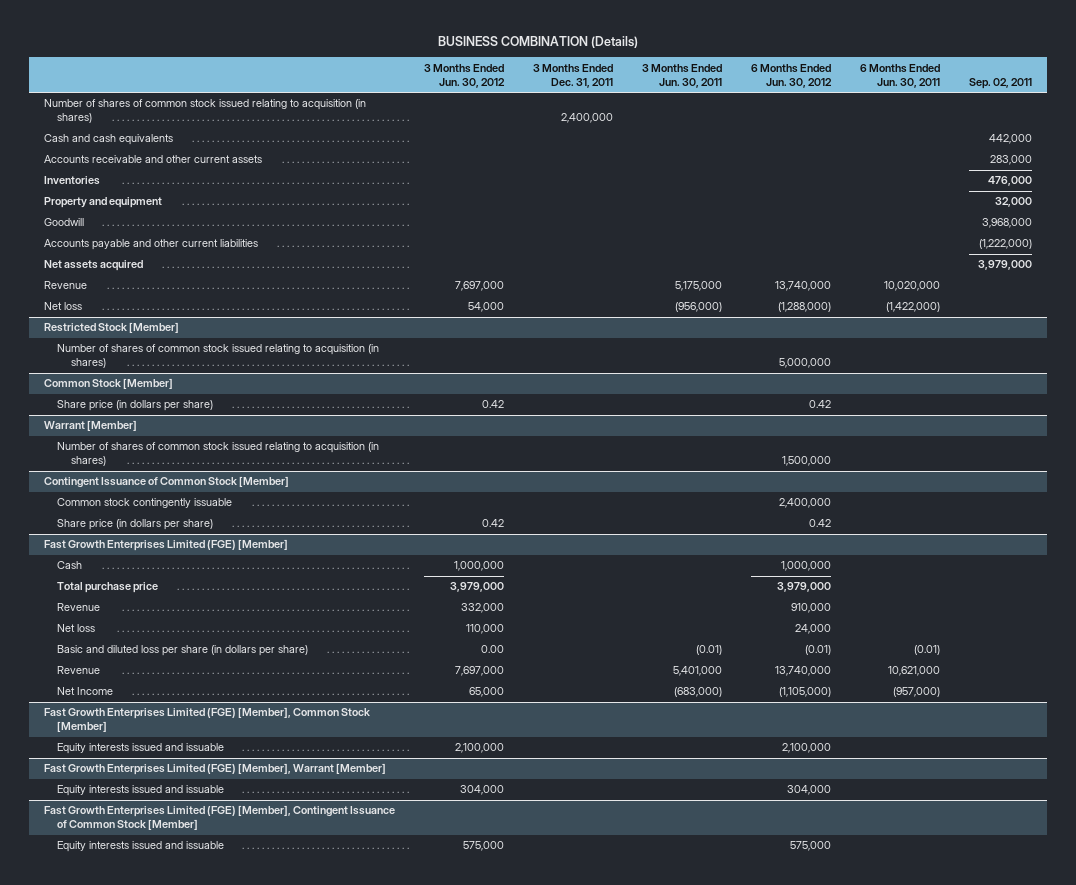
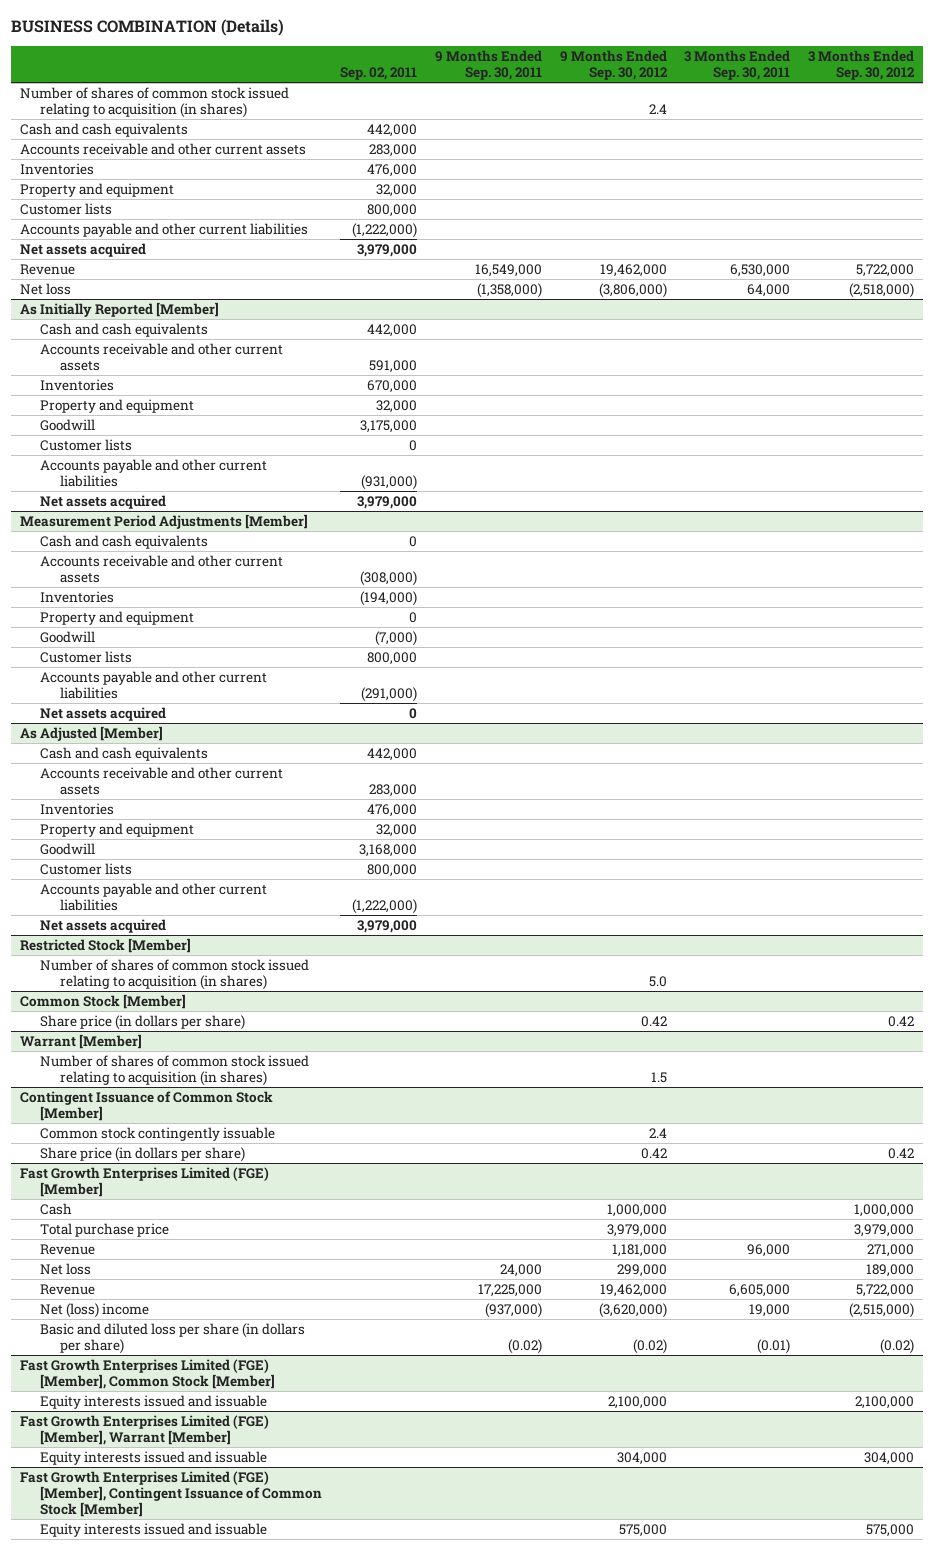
- | 3 Months Ended Jun. 30, 2012 | 3 Months Ended Dec. 31, 2011 | 3 Months Ended Jun. 30, 2011 | 6 Months Ended Jun. 30, 2012 | 6 Months Ended Jun. 30, 2011 | Sep. 02, 2011
+ | Sep. 02, 2011 | 9 Months Ended Sep. 30, 2011 | 9 Months Ended Sep. 30, 2012 | 3 Months Ended Sep. 30, 2011 | 3 Months Ended Sep. 30, 2012
- Goodwill | | | | | | 3,968,000
+ Customer lists | 800,000 | | | |
+ As Initially Reported [Member]
+ Cash and cash equivalents | 442,000 | | | |
+ Accounts receivable and other current assets | 591,000 | | | |
+ Inventories | 670,000 | | | |
+ Property and equipment | 32,000 | | | |
+ Goodwill | 3,175,000 | | | |
+ Customer lists | 0 | | | |
+ Accounts payable and other current liabilities | (931,000) | | | |
+ Net assets acquired | 3,979,000 | | | |
+ Measurement Period Adjustments [Member]
+ Cash and cash equivalents | 0 | | | |
+ Accounts receivable and other current assets | (308,000) | | | |
+ Inventories | (194,000) | | | |
+ Property and equipment | 0 | | | |
+ Goodwill | (7,000) | | | |
+ Customer lists | 800,000 | | | |
+ Accounts payable and other current liabilities | (291,000) | | | |
+ Net assets acquired | 0 | | | |
+ As Adjusted [Member]
+ Cash and cash equivalents | 442,000 | | | |
+ Accounts receivable and other current assets | 283,000 | | | |
+ Inventories | 476,000 | | | |
+ Property and equipment | 32,000 | | | |
+ Goodwill | 3,168,000 | | | |
+ Customer lists | 800,000 | | | |
+ Accounts payable and other current liabilities | (1,222,000) | | | |
+ Net assets acquired | 3,979,000 | | | |
@ Fast Growth Enterprises Limited (FGE) [Member]
- Net Income | 65,000 | | (683,000) | (1,105,000) | (957,000) |
+ Net (loss) income | | (937,000) | (3,620,000) | 19,000 | (2,515,000)
moved down: Basic and diluted loss per share (in dollars per share) | | (0.02) | (0.02) | (0.01) | (0.02)

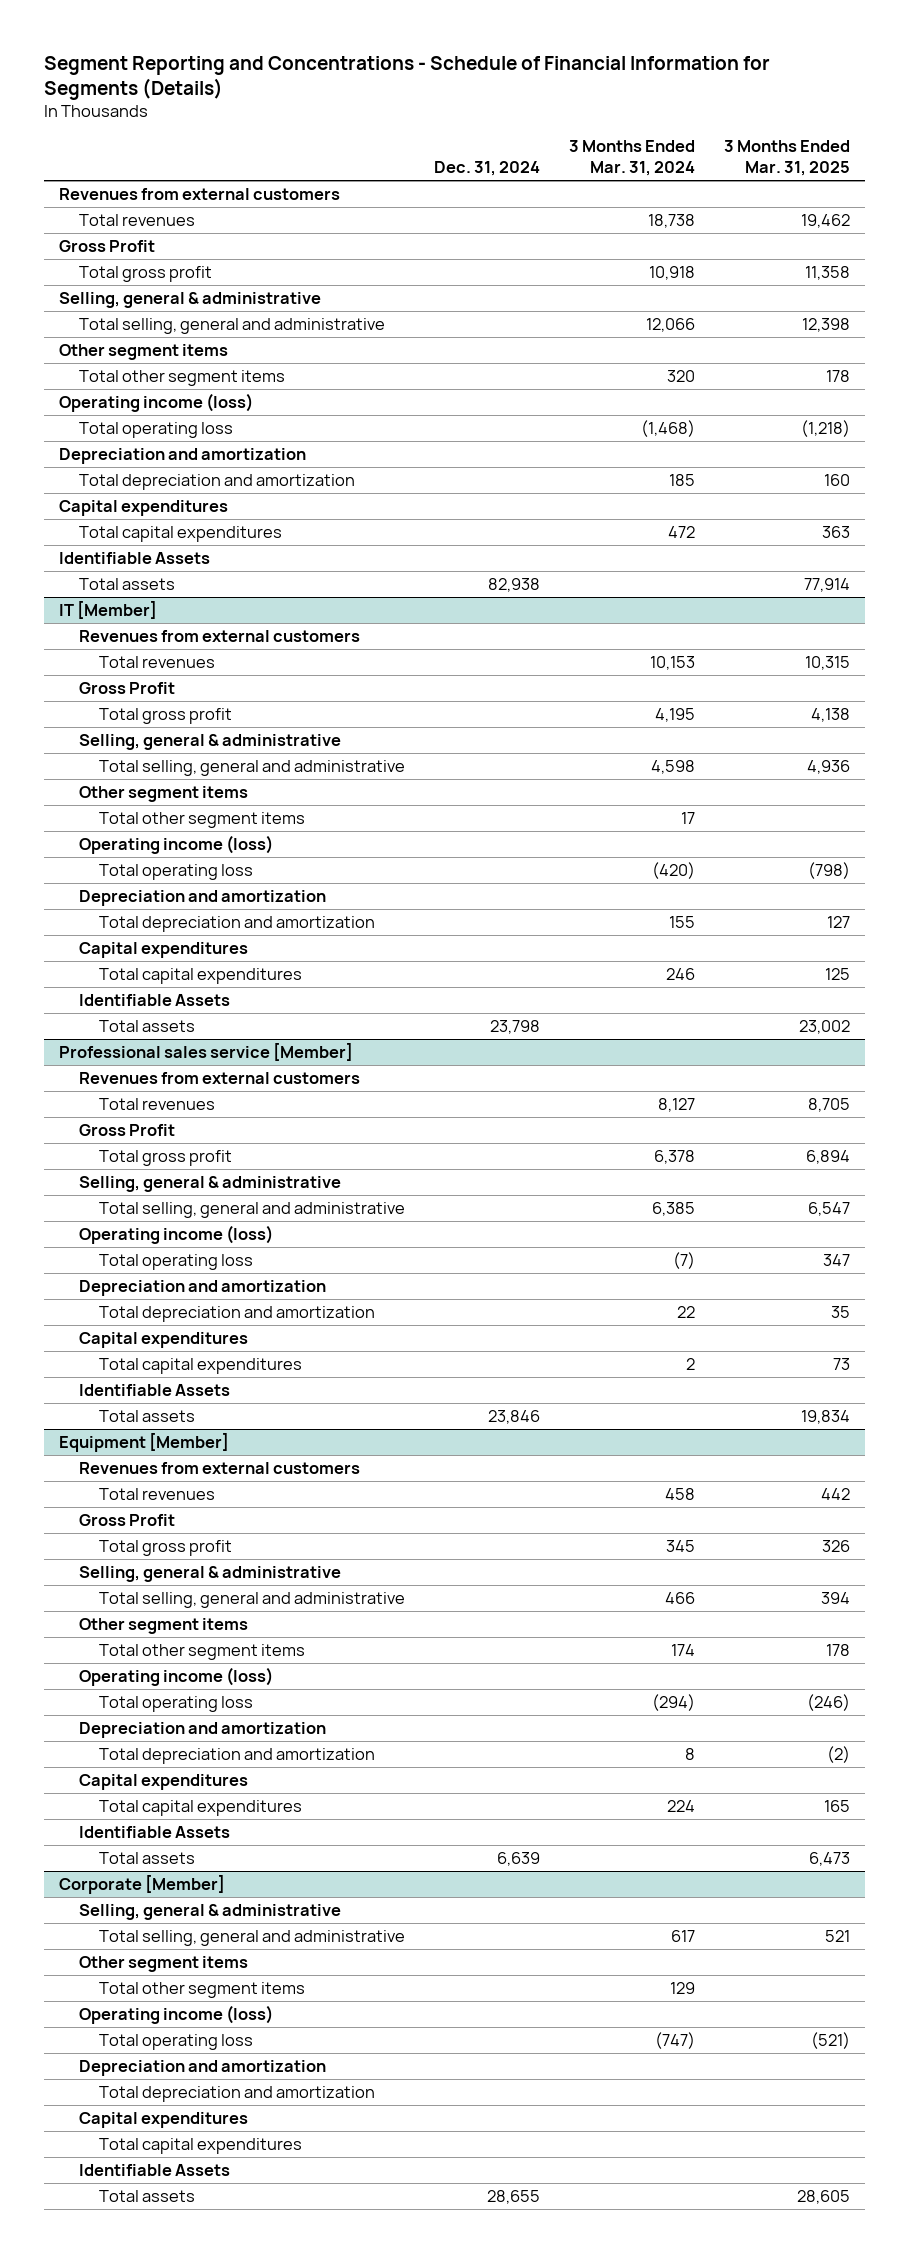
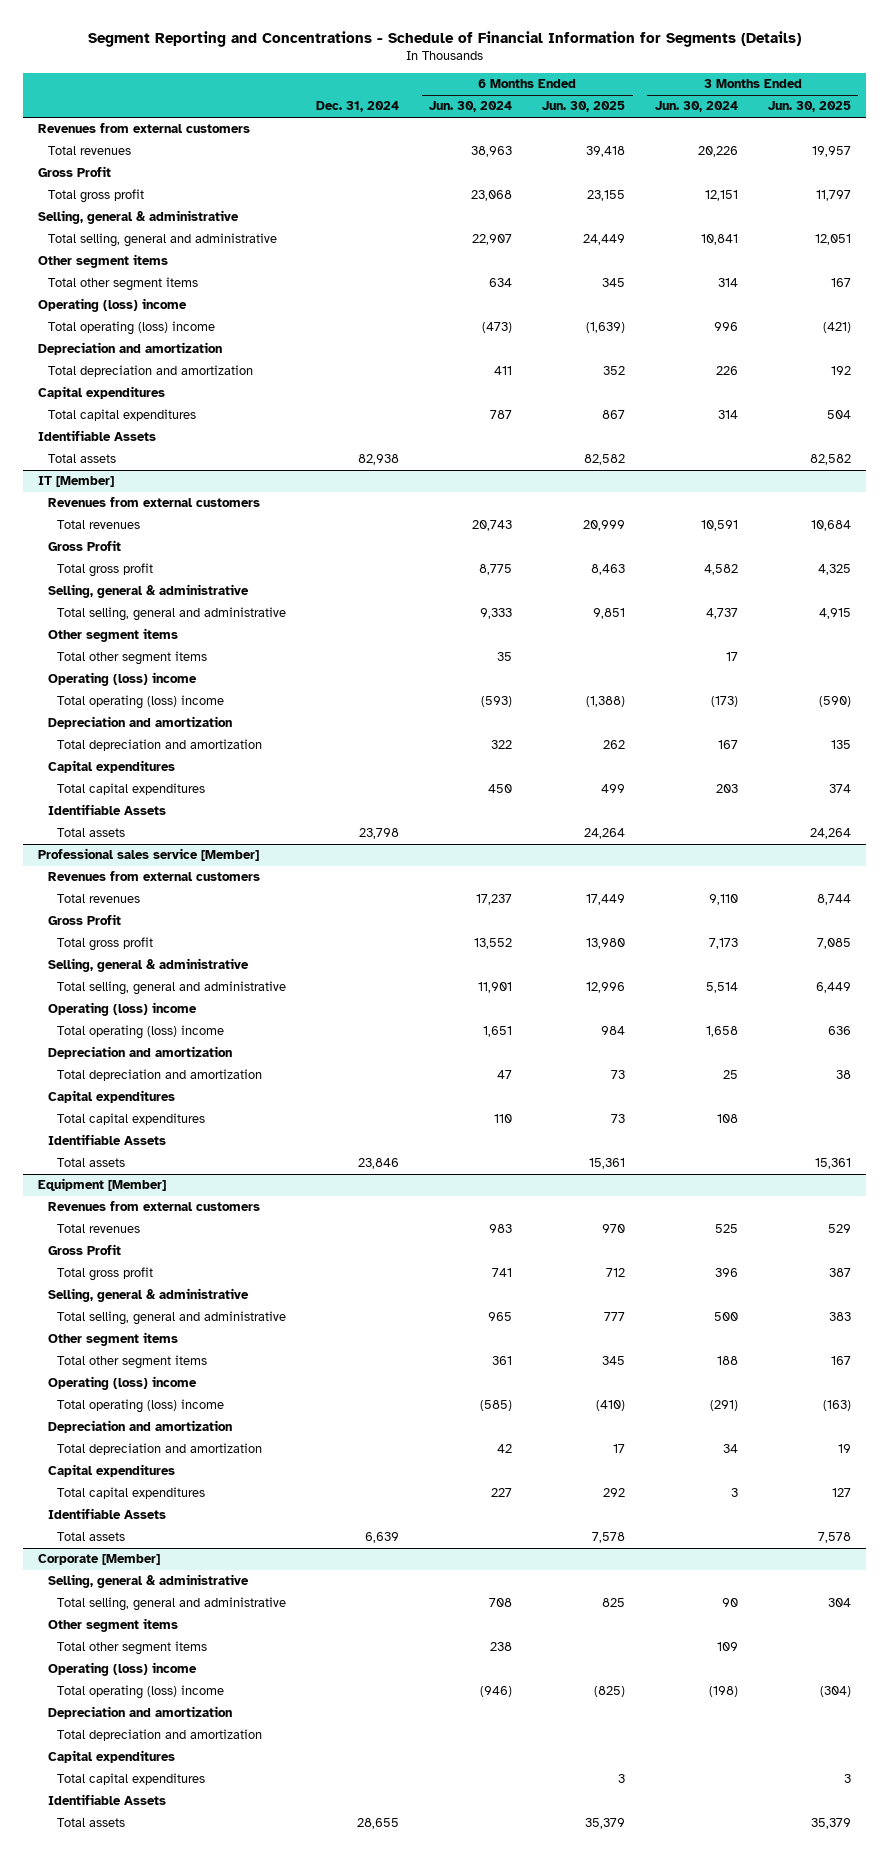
- | Dec. 31, 2024 | 3 Months Ended Mar. 31, 2024 | 3 Months Ended Mar. 31, 2025
+ | Dec. 31, 2024 | 6 Months Ended Jun. 30, 2024 | 6 Months Ended Jun. 30, 2025 | 3 Months Ended Jun. 30, 2024 | 3 Months Ended Jun. 30, 2025
- Operating income (loss)
- Total operating loss | | (1,468) | (1,218)
+ Operating (loss) income
+ Total operating (loss) income | | (473) | (1,639) | 996 | (421)
@ IT [Member]
- Operating income (loss)
- Total operating loss | | (420) | (798)
+ Operating (loss) income
+ Total operating (loss) income | | (593) | (1,388) | (173) | (590)
@ Professional sales service [Member]
- Operating income (loss)
- Total operating loss | | (7) | 347
+ Operating (loss) income
+ Total operating (loss) income | | 1,651 | 984 | 1,658 | 636
@ Equipment [Member]
- Operating income (loss)
- Total operating loss | | (294) | (246)
+ Operating (loss) income
+ Total operating (loss) income | | (585) | (410) | (291) | (163)
@ Corporate [Member]
- Operating income (loss)
- Total operating loss | | (747) | (521)
+ Operating (loss) income
+ Total operating (loss) income | | (946) | (825) | (198) | (304)

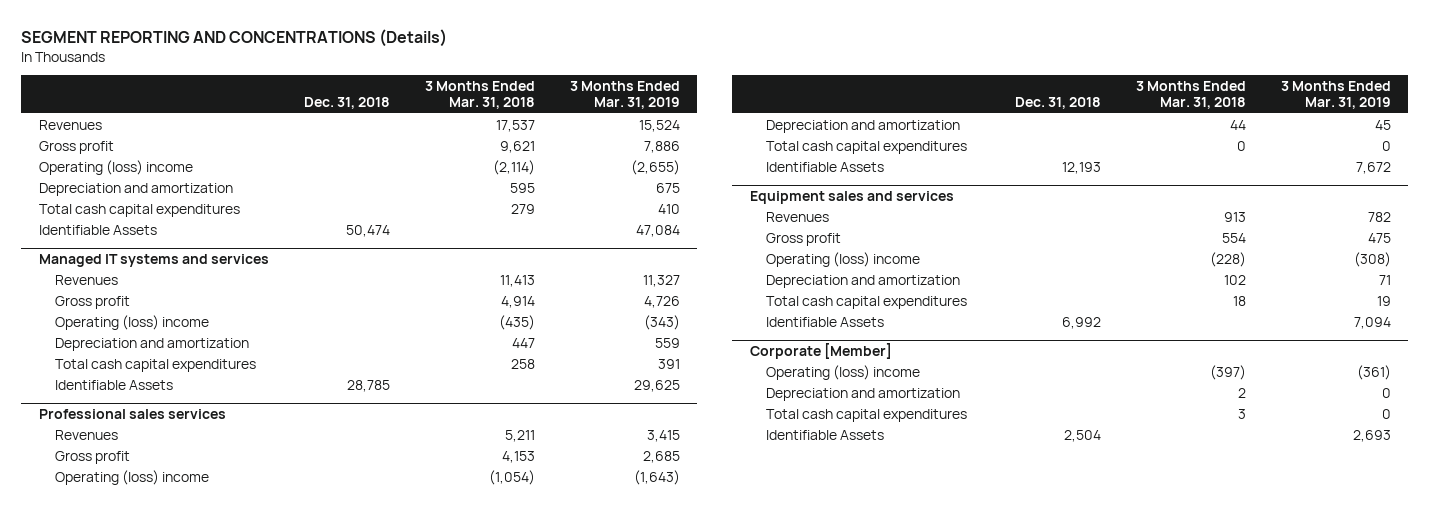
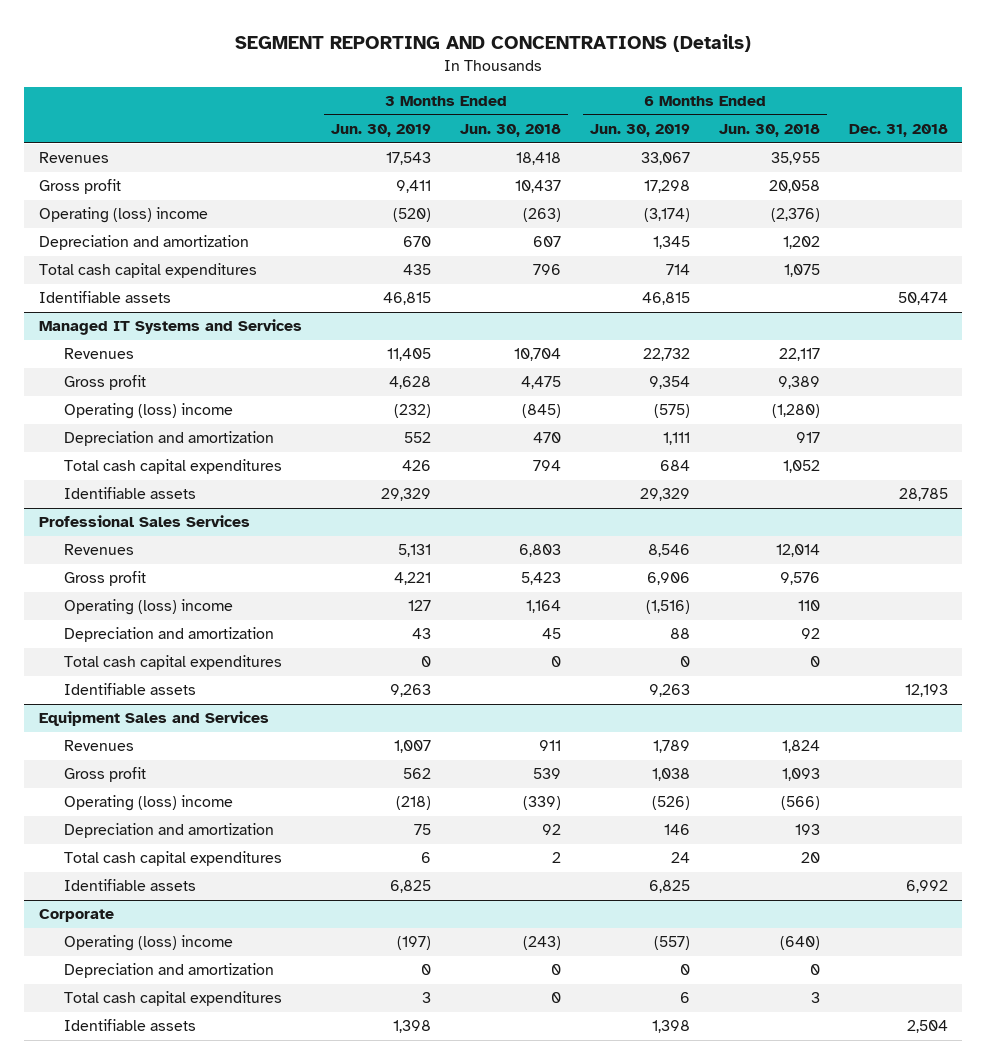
- | Dec. 31, 2018 | 3 Months Ended Mar. 31, 2018 | 3 Months Ended Mar. 31, 2019
+ | 3 Months Ended Jun. 30, 2019 | 3 Months Ended Jun. 30, 2018 | 6 Months Ended Jun. 30, 2019 | 6 Months Ended Jun. 30, 2018 | Dec. 31, 2018
- Identifiable Assets | 50,474 | | 47,084
- Managed IT systems and services
+ Identifiable assets | 46,815 | | 46,815 | | 50,474
+ Managed IT Systems and Services
- Identifiable Assets | 28,785 | | 29,625
- Professional sales services
+ Identifiable assets | 29,329 | | 29,329 | | 28,785
+ Professional Sales Services
- Identifiable Assets | 12,193 | | 7,672
- Equipment sales and services
+ Identifiable assets | 9,263 | | 9,263 | | 12,193
+ Equipment Sales and Services
- Identifiable Assets | 6,992 | | 7,094
- Corporate [Member]
+ Identifiable assets | 6,825 | | 6,825 | | 6,992
+ Corporate
- Identifiable Assets | 2,504 | | 2,693
+ Identifiable assets | 1,398 | | 1,398 | | 2,504

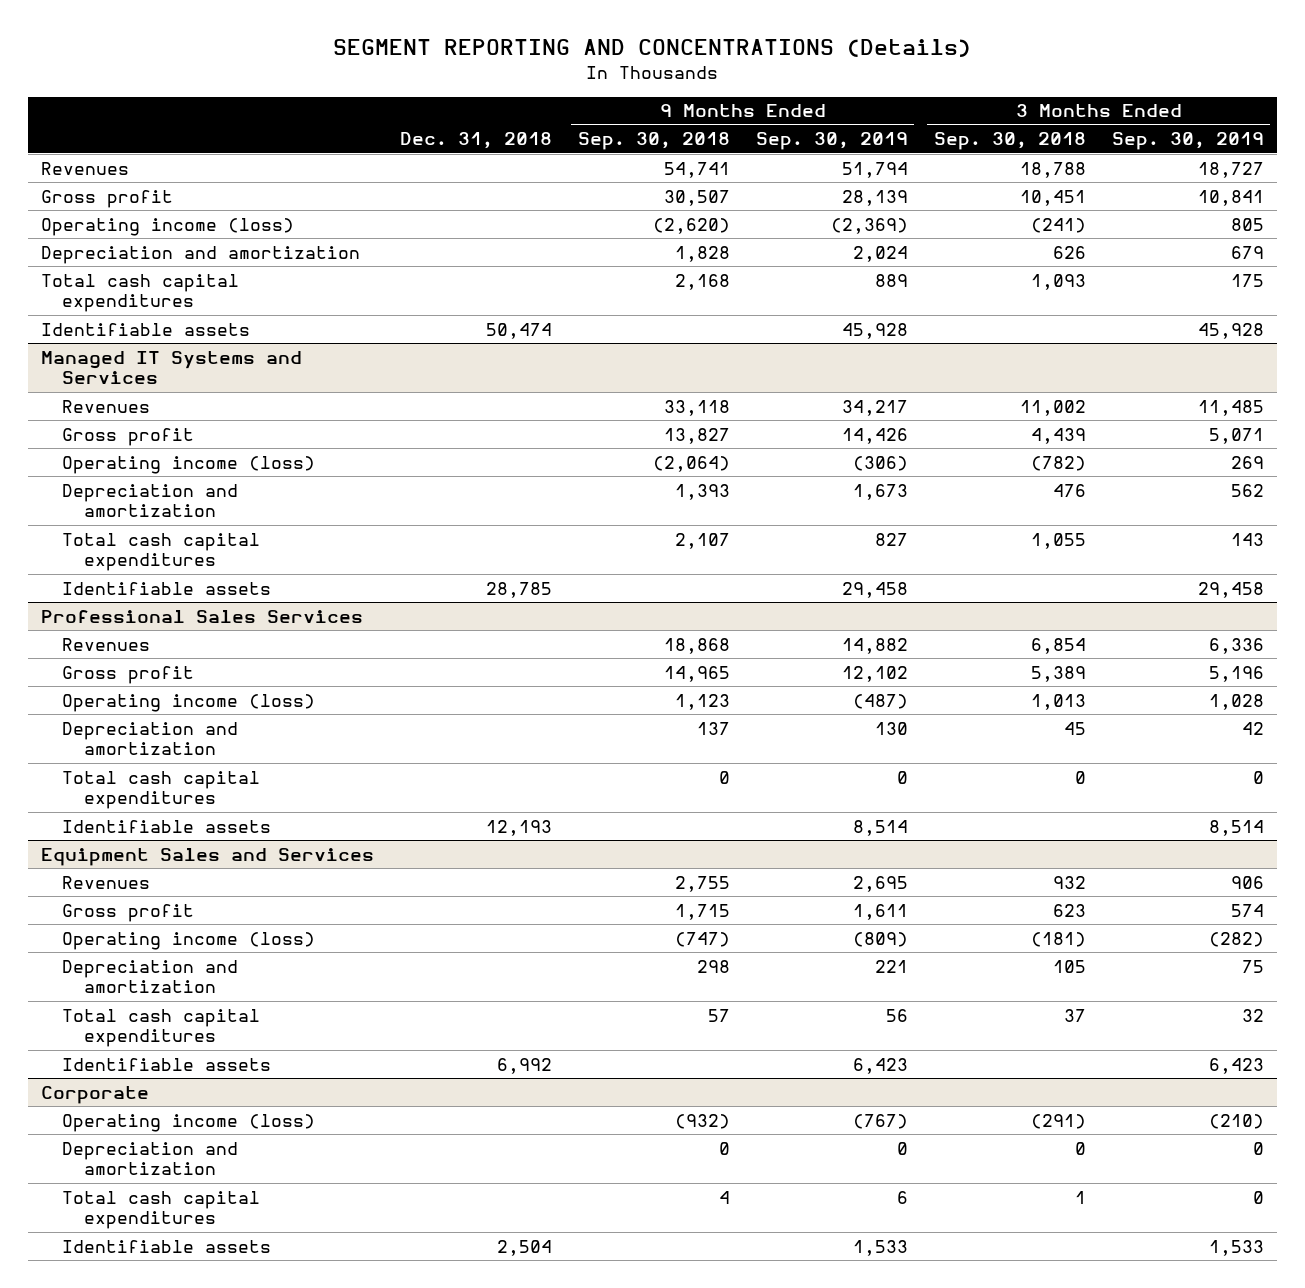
- | 3 Months Ended Jun. 30, 2019 | 3 Months Ended Jun. 30, 2018 | 6 Months Ended Jun. 30, 2019 | 6 Months Ended Jun. 30, 2018 | Dec. 31, 2018
+ | Dec. 31, 2018 | 9 Months Ended Sep. 30, 2018 | 9 Months Ended Sep. 30, 2019 | 3 Months Ended Sep. 30, 2018 | 3 Months Ended Sep. 30, 2019
- Operating (loss) income | (520) | (263) | (3,174) | (2,376) |
+ Operating income (loss) | | (2,620) | (2,369) | (241) | 805
@ Managed IT Systems and Services
- Operating (loss) income | (232) | (845) | (575) | (1,280) |
+ Operating income (loss) | | (2,064) | (306) | (782) | 269
@ Professional Sales Services
- Operating (loss) income | 127 | 1,164 | (1,516) | 110 |
+ Operating income (loss) | | 1,123 | (487) | 1,013 | 1,028
@ Equipment Sales and Services
- Operating (loss) income | (218) | (339) | (526) | (566) |
+ Operating income (loss) | | (747) | (809) | (181) | (282)
@ Corporate
- Operating (loss) income | (197) | (243) | (557) | (640) |
+ Operating income (loss) | | (932) | (767) | (291) | (210)

